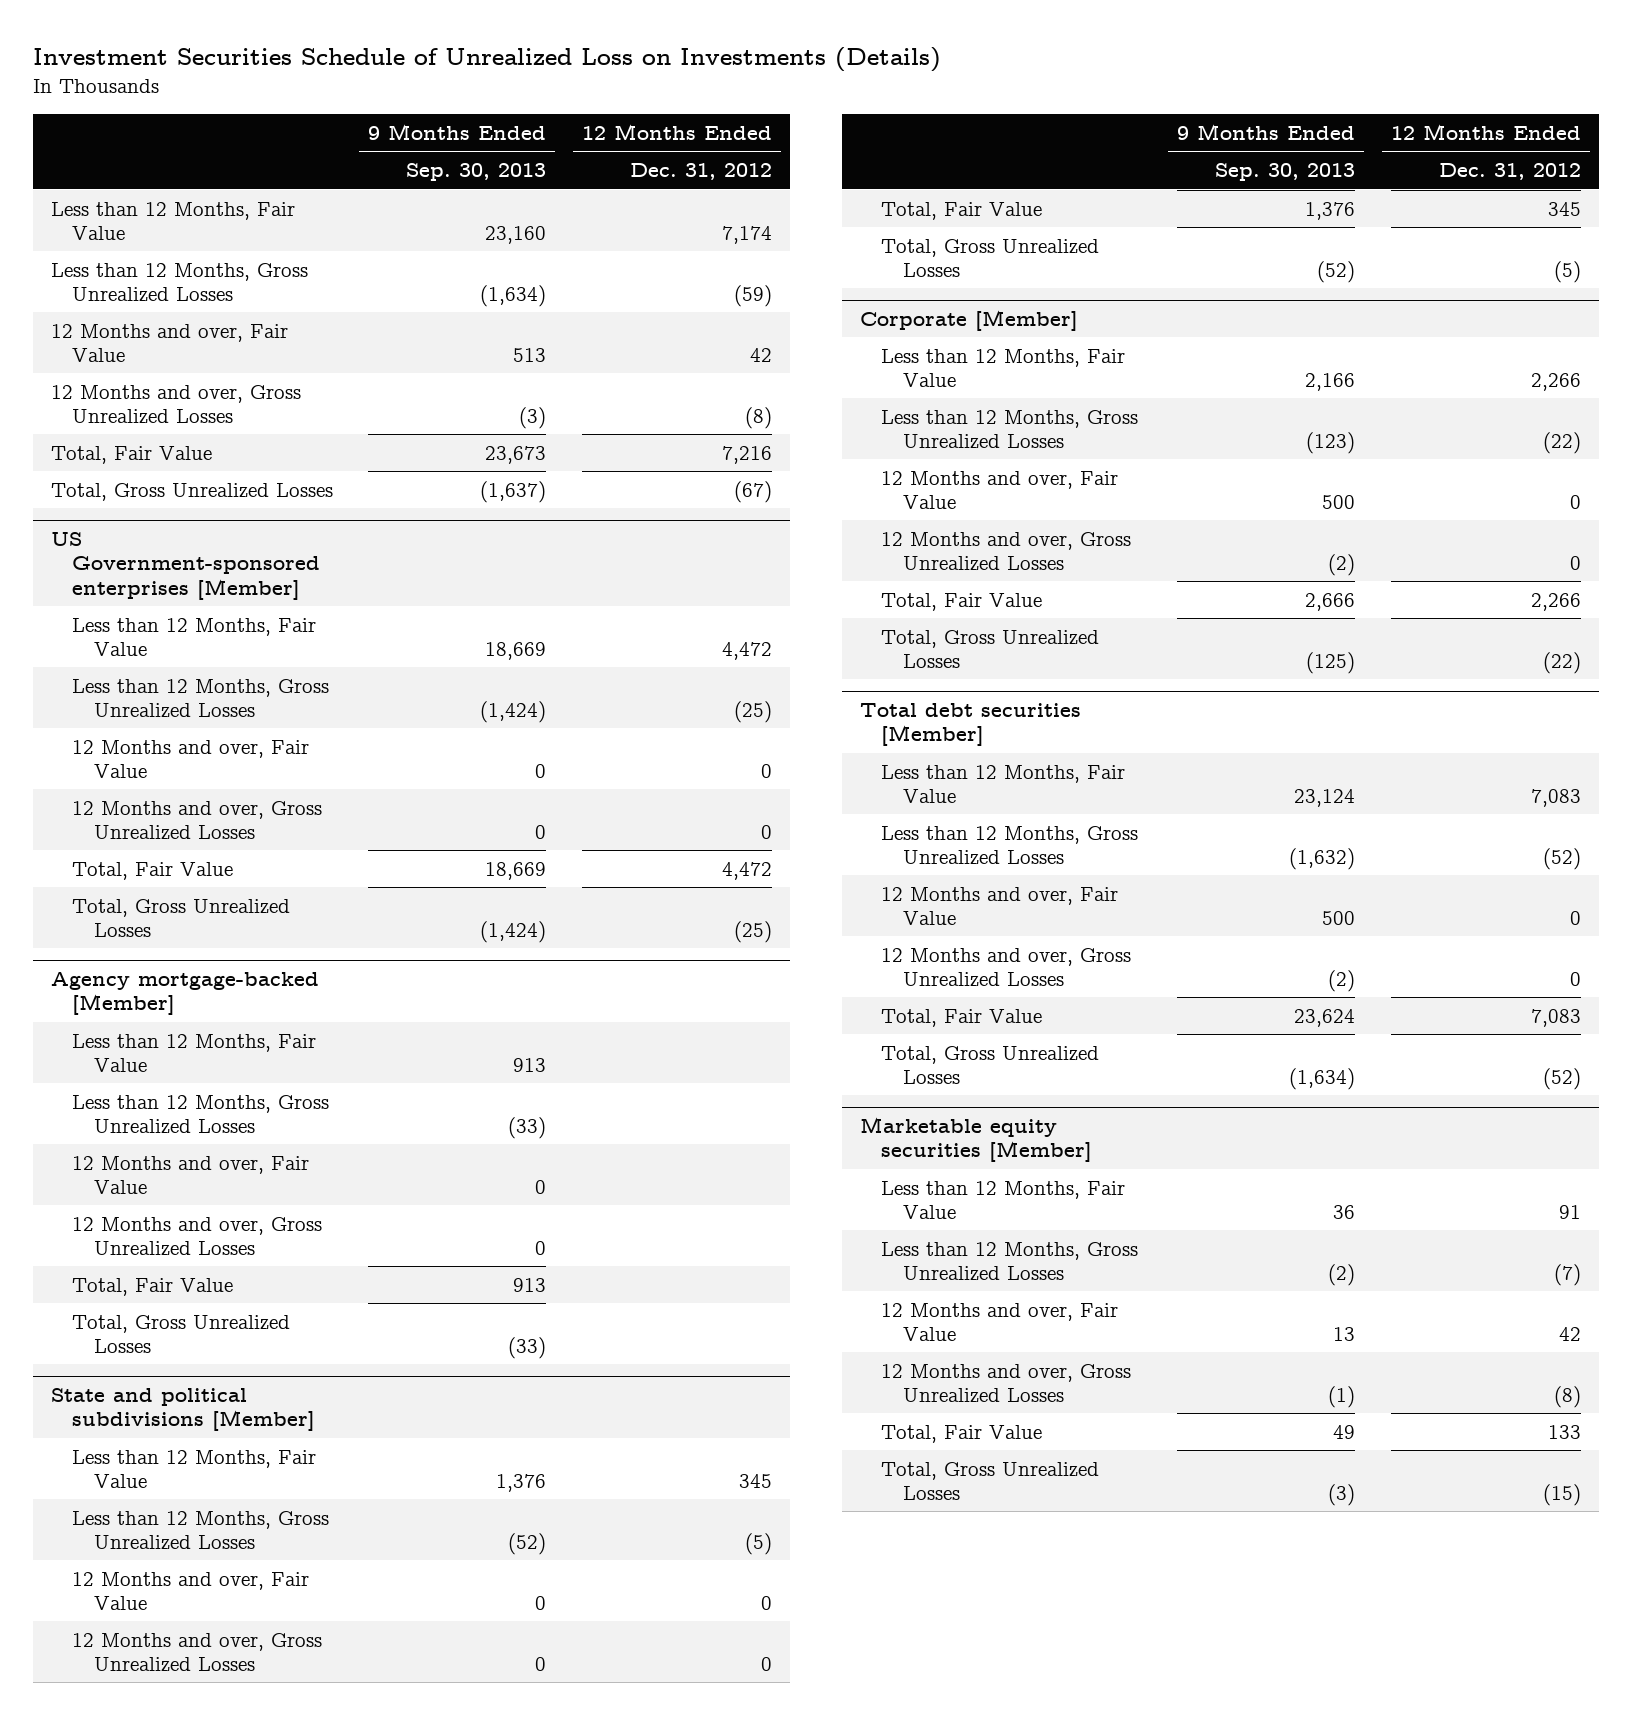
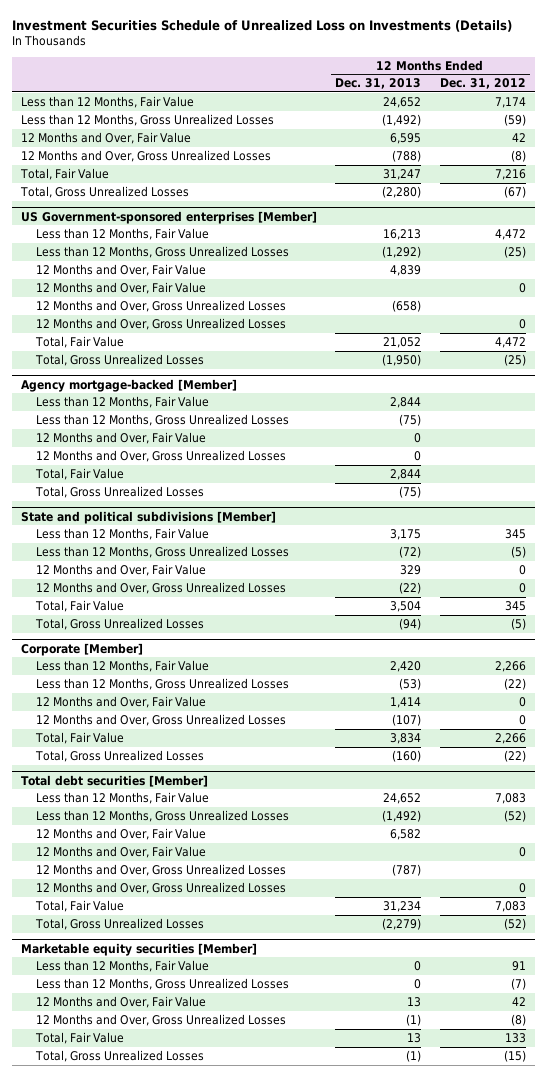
- | 9 Months Ended Sep. 30, 2013 | 12 Months Ended Dec. 31, 2012
+ | 12 Months Ended Dec. 31, 2013 | 12 Months Ended Dec. 31, 2012
- 12 Months and over, Fair Value | 513 | 42
- 12 Months and over, Gross Unrealized Losses | (3) | (8)
+ 12 Months and Over, Fair Value | 6,595 | 42
+ 12 Months and Over, Gross Unrealized Losses | (788) | (8)
@ US Government-sponsored enterprises [Member]
- 12 Months and over, Fair Value | 0 | 0
- 12 Months and over, Gross Unrealized Losses | 0 | 0
+ 12 Months and Over, Fair Value | 4,839 |
+ 12 Months and Over, Fair Value | | 0
+ 12 Months and Over, Gross Unrealized Losses | (658) |
+ 12 Months and Over, Gross Unrealized Losses | | 0
@ Agency mortgage-backed [Member]
- 12 Months and over, Fair Value | 0 |
- 12 Months and over, Gross Unrealized Losses | 0 |
+ 12 Months and Over, Fair Value | 0 |
+ 12 Months and Over, Gross Unrealized Losses | 0 |
@ State and political subdivisions [Member]
- 12 Months and over, Fair Value | 0 | 0
- 12 Months and over, Gross Unrealized Losses | 0 | 0
+ 12 Months and Over, Fair Value | 329 | 0
+ 12 Months and Over, Gross Unrealized Losses | (22) | 0
@ Corporate [Member]
- 12 Months and over, Fair Value | 500 | 0
- 12 Months and over, Gross Unrealized Losses | (2) | 0
+ 12 Months and Over, Fair Value | 1,414 | 0
+ 12 Months and Over, Gross Unrealized Losses | (107) | 0
@ Total debt securities [Member]
- 12 Months and over, Fair Value | 500 | 0
- 12 Months and over, Gross Unrealized Losses | (2) | 0
+ 12 Months and Over, Fair Value | 6,582 |
+ 12 Months and Over, Fair Value | | 0
+ 12 Months and Over, Gross Unrealized Losses | (787) |
+ 12 Months and Over, Gross Unrealized Losses | | 0
@ Marketable equity securities [Member]
- 12 Months and over, Fair Value | 13 | 42
- 12 Months and over, Gross Unrealized Losses | (1) | (8)
+ 12 Months and Over, Fair Value | 13 | 42
+ 12 Months and Over, Gross Unrealized Losses | (1) | (8)

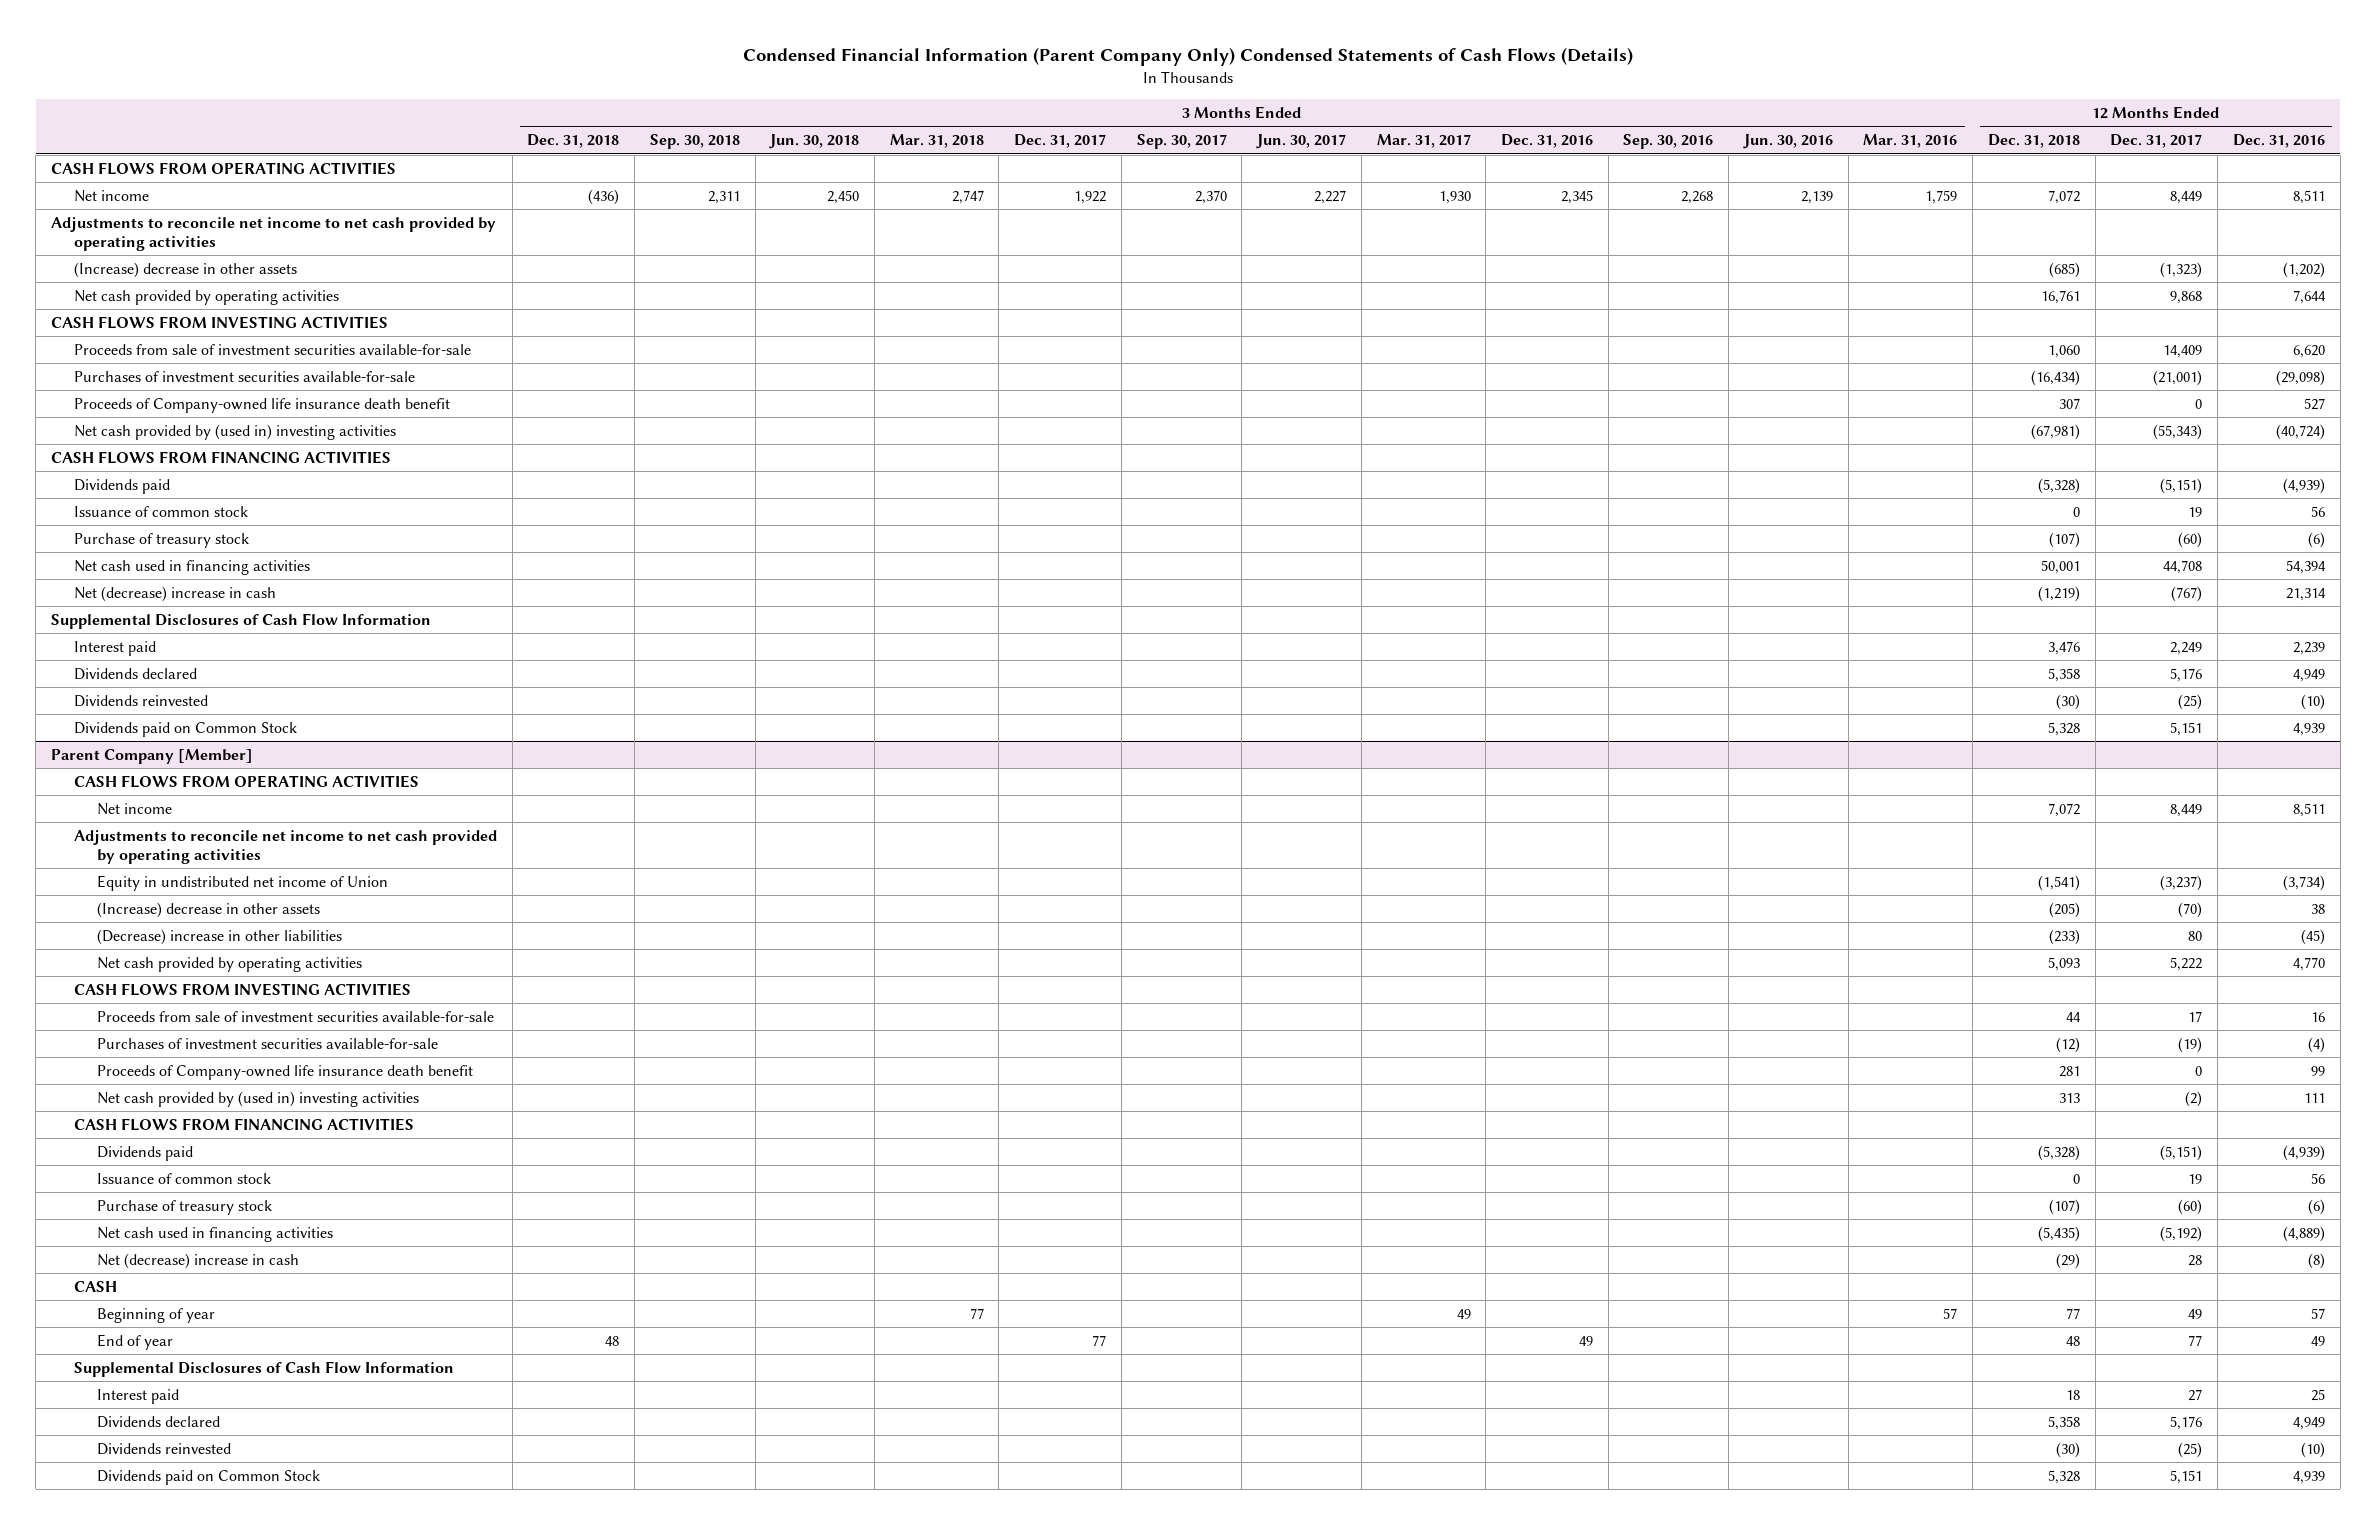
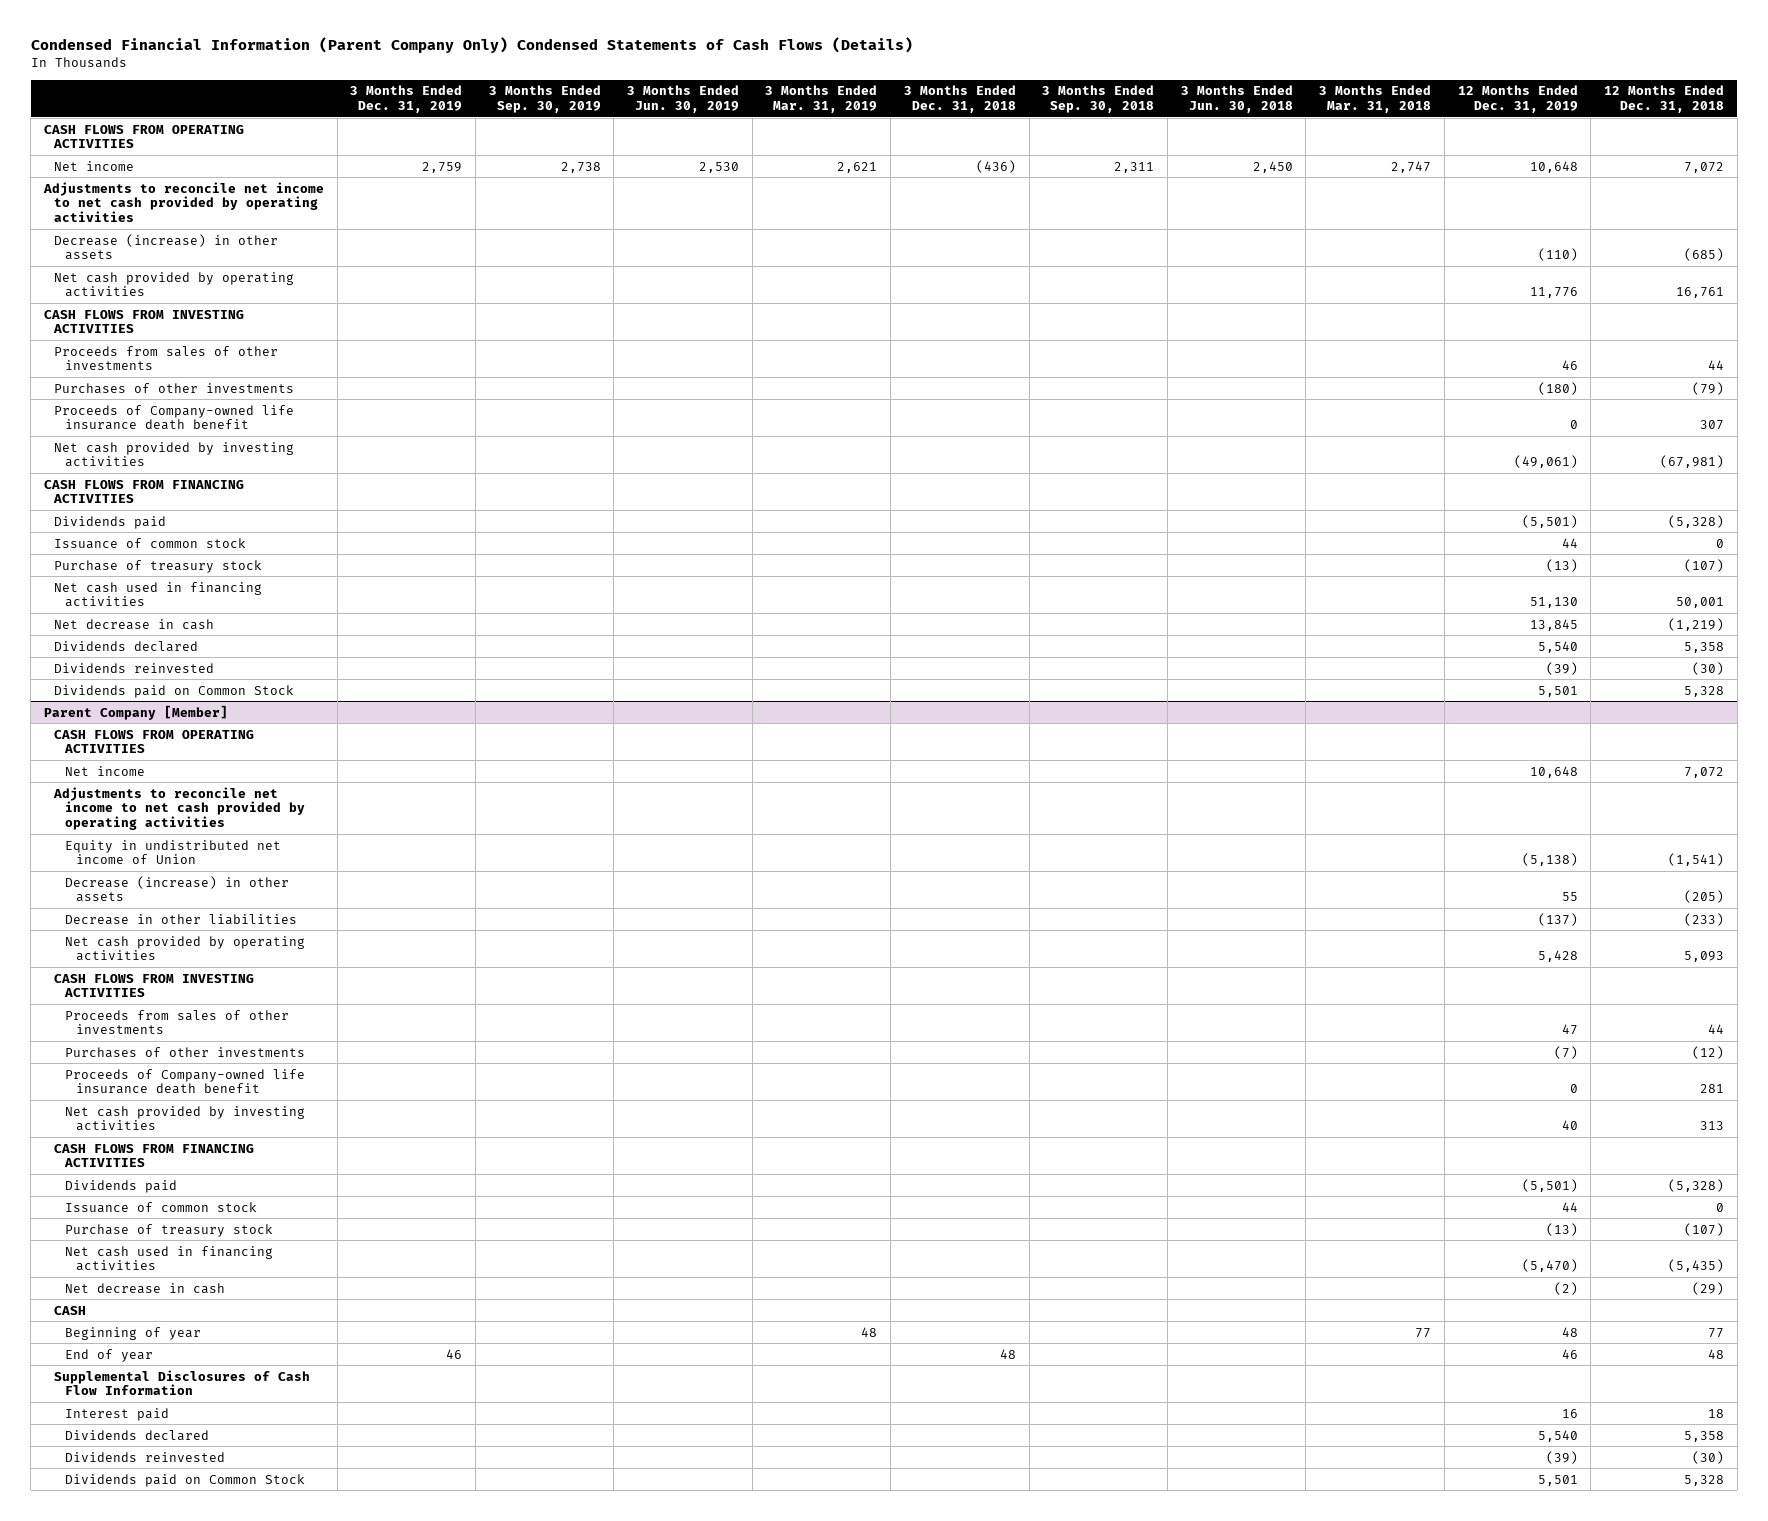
- | 3 Months Ended Dec. 31, 2018 | 3 Months Ended Sep. 30, 2018 | 3 Months Ended Jun. 30, 2018 | 3 Months Ended Mar. 31, 2018 | 3 Months Ended Dec. 31, 2017 | 3 Months Ended Sep. 30, 2017 | 3 Months Ended Jun. 30, 2017 | 3 Months Ended Mar. 31, 2017 | 3 Months Ended Dec. 31, 2016 | 3 Months Ended Sep. 30, 2016 | 3 Months Ended Jun. 30, 2016 | 3 Months Ended Mar. 31, 2016 | 12 Months Ended Dec. 31, 2018 | 12 Months Ended Dec. 31, 2017 | 12 Months Ended Dec. 31, 2016
+ | 3 Months Ended Dec. 31, 2019 | 3 Months Ended Sep. 30, 2019 | 3 Months Ended Jun. 30, 2019 | 3 Months Ended Mar. 31, 2019 | 3 Months Ended Dec. 31, 2018 | 3 Months Ended Sep. 30, 2018 | 3 Months Ended Jun. 30, 2018 | 3 Months Ended Mar. 31, 2018 | 12 Months Ended Dec. 31, 2019 | 12 Months Ended Dec. 31, 2018
- (Increase) decrease in other assets | | | | | | | | | | | | | (685) | (1,323) | (1,202)
+ Decrease (increase) in other assets | | | | | | | | | (110) | (685)
- Proceeds from sale of investment securities available-for-sale | | | | | | | | | | | | | 1,060 | 14,409 | 6,620
- Purchases of investment securities available-for-sale | | | | | | | | | | | | | (16,434) | (21,001) | (29,098)
+ Proceeds from sales of other investments | | | | | | | | | 46 | 44
+ Purchases of other investments | | | | | | | | | (180) | (79)
- Net cash provided by (used in) investing activities | | | | | | | | | | | | | (67,981) | (55,343) | (40,724)
+ Net cash provided by investing activities | | | | | | | | | (49,061) | (67,981)
- Net (decrease) increase in cash | | | | | | | | | | | | | (1,219) | (767) | 21,314
- Supplemental Disclosures of Cash Flow Information
- Interest paid | | | | | | | | | | | | | 3,476 | 2,249 | 2,239
+ Net decrease in cash | | | | | | | | | 13,845 | (1,219)
@ Parent Company [Member]
- (Increase) decrease in other assets | | | | | | | | | | | | | (205) | (70) | 38
- (Decrease) increase in other liabilities | | | | | | | | | | | | | (233) | 80 | (45)
+ Decrease (increase) in other assets | | | | | | | | | 55 | (205)
+ Decrease in other liabilities | | | | | | | | | (137) | (233)
- Proceeds from sale of investment securities available-for-sale | | | | | | | | | | | | | 44 | 17 | 16
- Purchases of investment securities available-for-sale | | | | | | | | | | | | | (12) | (19) | (4)
+ Proceeds from sales of other investments | | | | | | | | | 47 | 44
+ Purchases of other investments | | | | | | | | | (7) | (12)
- Net cash provided by (used in) investing activities | | | | | | | | | | | | | 313 | (2) | 111
+ Net cash provided by investing activities | | | | | | | | | 40 | 313
- Net (decrease) increase in cash | | | | | | | | | | | | | (29) | 28 | (8)
+ Net decrease in cash | | | | | | | | | (2) | (29)

